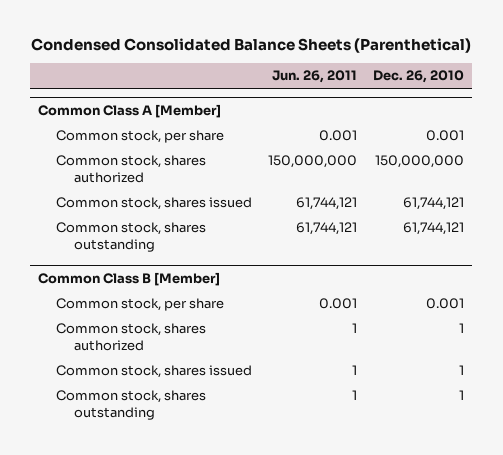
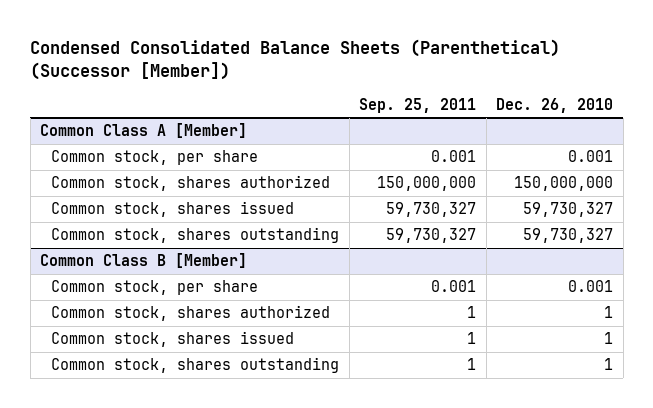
- Condensed Consolidated Balance Sheets (Parenthetical)
+ Condensed Consolidated Balance Sheets (Parenthetical) (Successor [Member])
- | Jun. 26, 2011 | Dec. 26, 2010
+ | Sep. 25, 2011 | Dec. 26, 2010
@ Common Class A [Member]
- Common stock, shares issued | 61,744,121 | 61,744,121
- Common stock, shares outstanding | 61,744,121 | 61,744,121
+ Common stock, shares issued | 59,730,327 | 59,730,327
+ Common stock, shares outstanding | 59,730,327 | 59,730,327

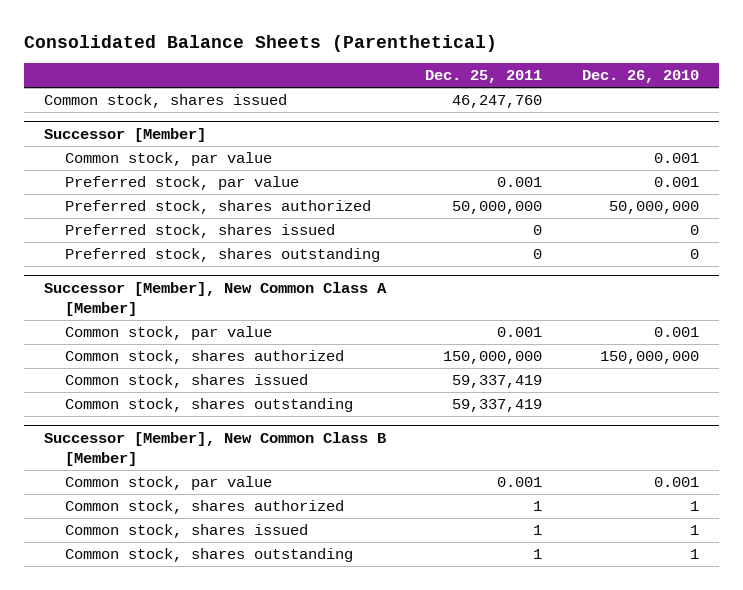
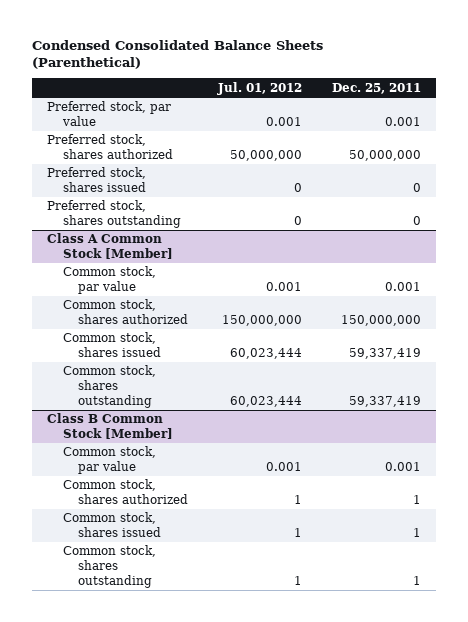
- Consolidated Balance Sheets (Parenthetical)
+ Condensed Consolidated Balance Sheets (Parenthetical)
- | Dec. 25, 2011 | Dec. 26, 2010
+ | Jul. 01, 2012 | Dec. 25, 2011
- Common stock, shares issued | 46,247,760 |
- Successor [Member]
- Common stock, par value | | 0.001
- Successor [Member], New Common Class A [Member]
+ Class A Common Stock [Member]
- Successor [Member], New Common Class B [Member]
+ Class B Common Stock [Member]

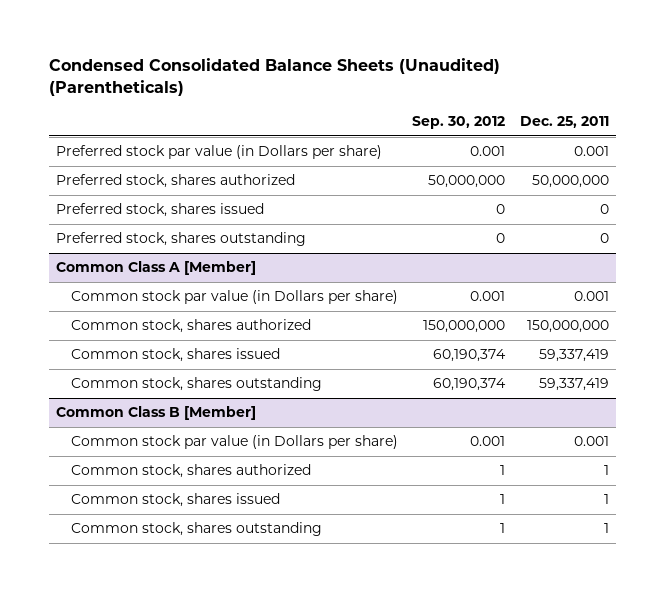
- Condensed Consolidated Balance Sheets (Parenthetical)
+ Condensed Consolidated Balance Sheets (Unaudited) (Parentheticals)
- | Jul. 01, 2012 | Dec. 25, 2011
+ | Sep. 30, 2012 | Dec. 25, 2011
- Preferred stock, par value | 0.001 | 0.001
+ Preferred stock par value (in Dollars per share) | 0.001 | 0.001
- Class A Common Stock [Member]
- Common stock, par value | 0.001 | 0.001
+ Common Class A [Member]
+ Common stock par value (in Dollars per share) | 0.001 | 0.001
- Class B Common Stock [Member]
- Common stock, par value | 0.001 | 0.001
+ Common Class B [Member]
+ Common stock par value (in Dollars per share) | 0.001 | 0.001

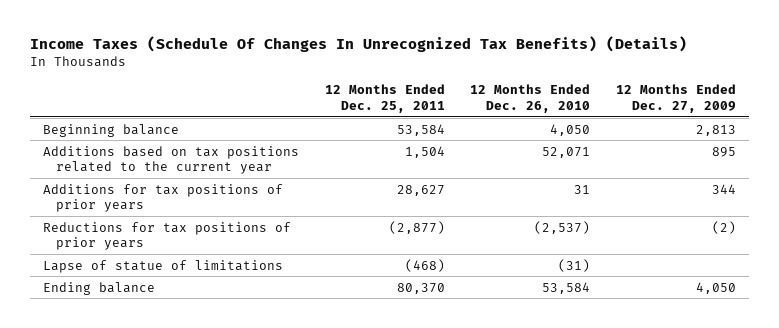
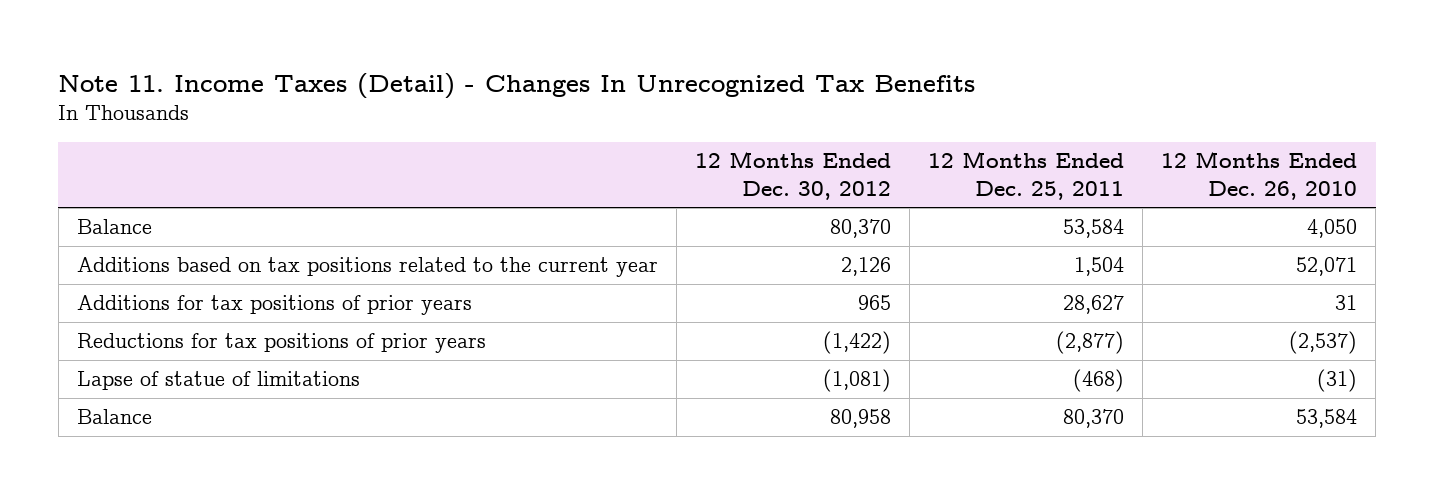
- Income Taxes (Schedule Of Changes In Unrecognized Tax Benefits) (Details)
+ Note 11. Income Taxes (Detail) - Changes In Unrecognized Tax Benefits
- | 12 Months Ended Dec. 25, 2011 | 12 Months Ended Dec. 26, 2010 | 12 Months Ended Dec. 27, 2009
+ | 12 Months Ended Dec. 30, 2012 | 12 Months Ended Dec. 25, 2011 | 12 Months Ended Dec. 26, 2010
- Beginning balance | 53,584 | 4,050 | 2,813
+ Balance | 80,370 | 53,584 | 4,050
- Ending balance | 80,370 | 53,584 | 4,050
+ Balance | 80,958 | 80,370 | 53,584

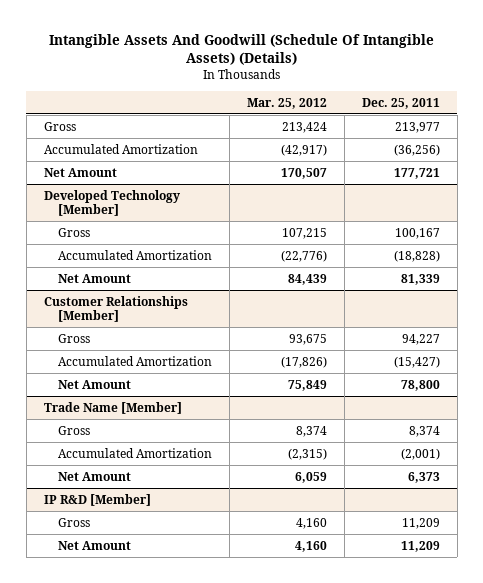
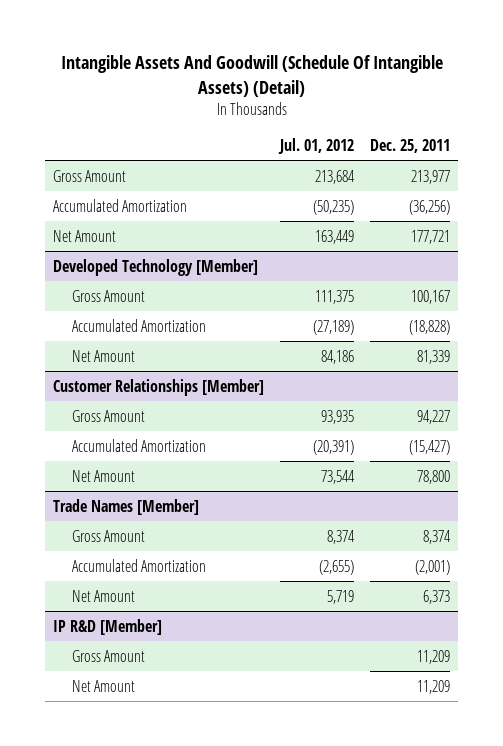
- Intangible Assets And Goodwill (Schedule Of Intangible Assets) (Details)
+ Intangible Assets And Goodwill (Schedule Of Intangible Assets) (Detail)
- | Mar. 25, 2012 | Dec. 25, 2011
+ | Jul. 01, 2012 | Dec. 25, 2011
- Gross | 213,424 | 213,977
+ Gross Amount | 213,684 | 213,977
@ Developed Technology [Member]
- Gross | 107,215 | 100,167
+ Gross Amount | 111,375 | 100,167
@ Customer Relationships [Member]
- Gross | 93,675 | 94,227
+ Gross Amount | 93,935 | 94,227
- Trade Name [Member]
- Gross | 8,374 | 8,374
+ Trade Names [Member]
+ Gross Amount | 8,374 | 8,374
@ IP R&D [Member]
- Gross | 4,160 | 11,209
+ Gross Amount | | 11,209

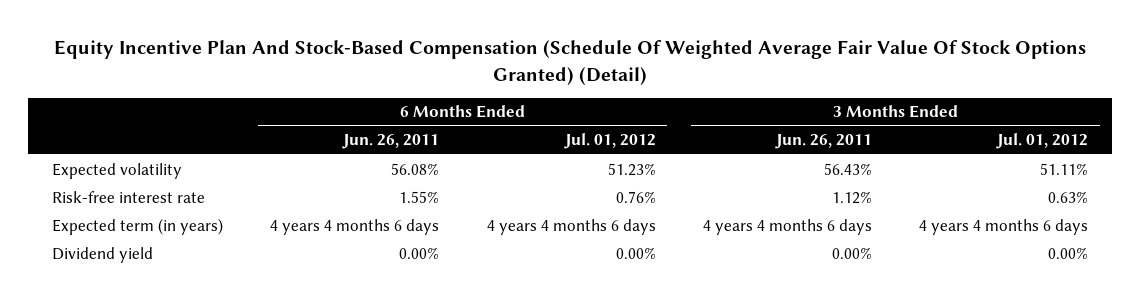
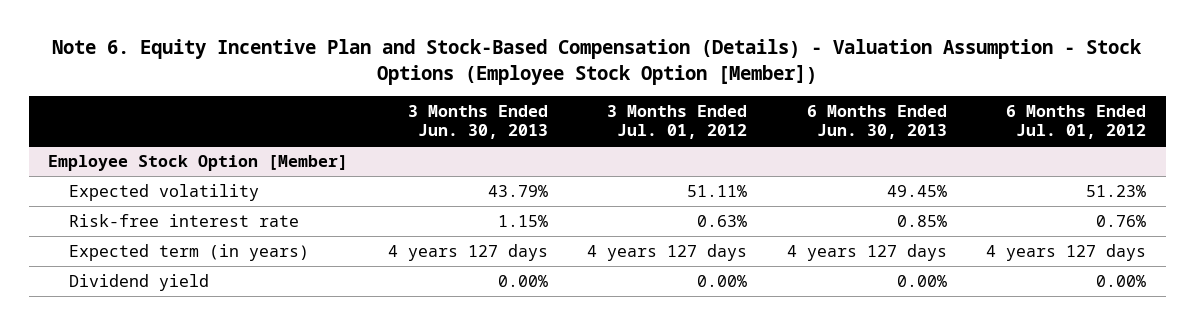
- Equity Incentive Plan And Stock-Based Compensation (Schedule Of Weighted Average Fair Value Of Stock Options Granted) (Detail)
+ Note 6. Equity Incentive Plan and Stock-Based Compensation (Details) - Valuation Assumption - Stock Options (Employee Stock Option [Member])
- | 6 Months Ended Jun. 26, 2011 | 6 Months Ended Jul. 01, 2012 | 3 Months Ended Jun. 26, 2011 | 3 Months Ended Jul. 01, 2012
+ | 3 Months Ended Jun. 30, 2013 | 3 Months Ended Jul. 01, 2012 | 6 Months Ended Jun. 30, 2013 | 6 Months Ended Jul. 01, 2012
+ Employee Stock Option [Member]
- Expected term (in years) | 4 years 4 months 6 days | 4 years 4 months 6 days | 4 years 4 months 6 days | 4 years 4 months 6 days
+ Expected term (in years) | 4 years 127 days | 4 years 127 days | 4 years 127 days | 4 years 127 days

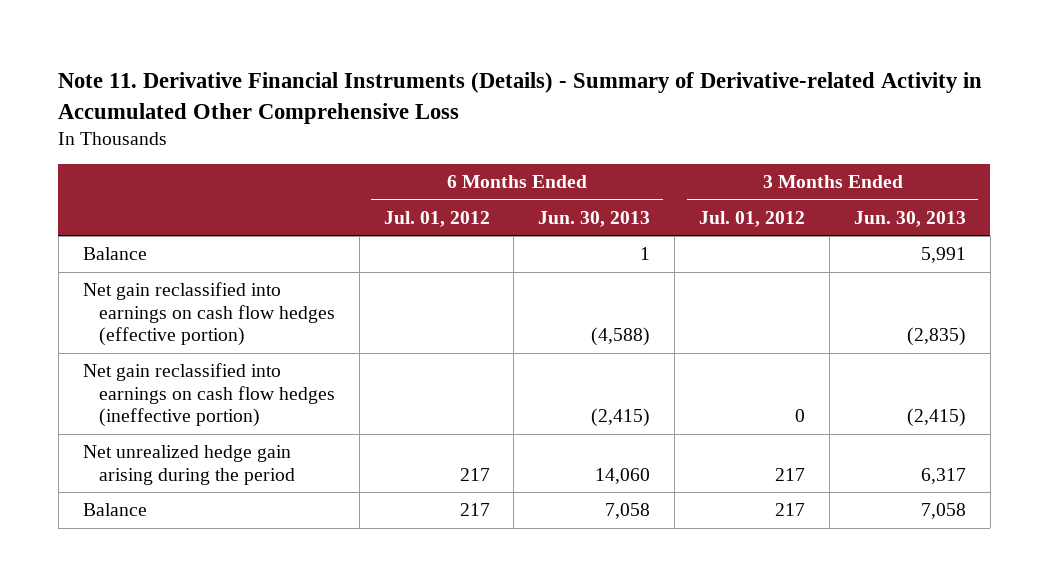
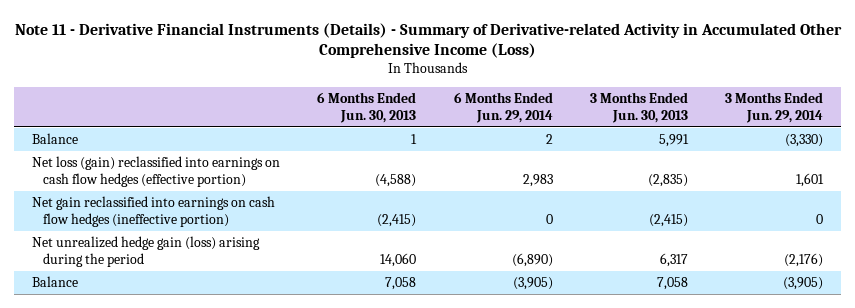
- Note 11. Derivative Financial Instruments (Details) - Summary of Derivative-related Activity in Accumulated Other Comprehensive Loss
+ Note 11 - Derivative Financial Instruments (Details) - Summary of Derivative-related Activity in Accumulated Other Comprehensive Income (Loss)
- | 6 Months Ended Jul. 01, 2012 | 6 Months Ended Jun. 30, 2013 | 3 Months Ended Jul. 01, 2012 | 3 Months Ended Jun. 30, 2013
+ | 6 Months Ended Jun. 30, 2013 | 6 Months Ended Jun. 29, 2014 | 3 Months Ended Jun. 30, 2013 | 3 Months Ended Jun. 29, 2014
- Net gain reclassified into earnings on cash flow hedges (effective portion) | | (4,588) | | (2,835)
+ Net loss (gain) reclassified into earnings on cash flow hedges (effective portion) | (4,588) | 2,983 | (2,835) | 1,601
- Net unrealized hedge gain arising during the period | 217 | 14,060 | 217 | 6,317
+ Net unrealized hedge gain (loss) arising during the period | 14,060 | (6,890) | 6,317 | (2,176)

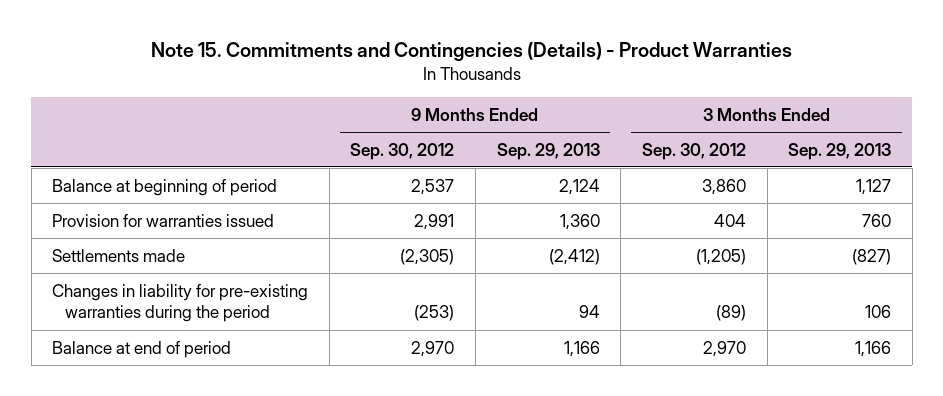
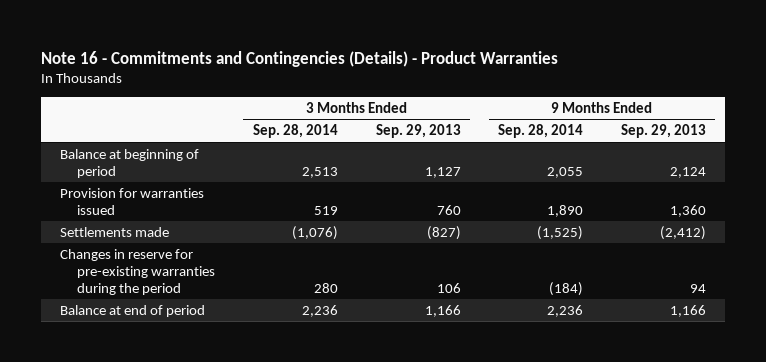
- Note 15. Commitments and Contingencies (Details) - Product Warranties
+ Note 16 - Commitments and Contingencies (Details) - Product Warranties
- | 9 Months Ended Sep. 30, 2012 | 9 Months Ended Sep. 29, 2013 | 3 Months Ended Sep. 30, 2012 | 3 Months Ended Sep. 29, 2013
+ | 3 Months Ended Sep. 28, 2014 | 3 Months Ended Sep. 29, 2013 | 9 Months Ended Sep. 28, 2014 | 9 Months Ended Sep. 29, 2013
- Changes in liability for pre-existing warranties during the period | (253) | 94 | (89) | 106
+ Changes in reserve for pre-existing warranties during the period | 280 | 106 | (184) | 94

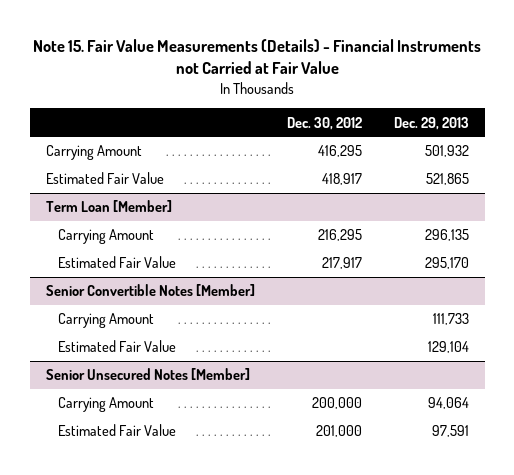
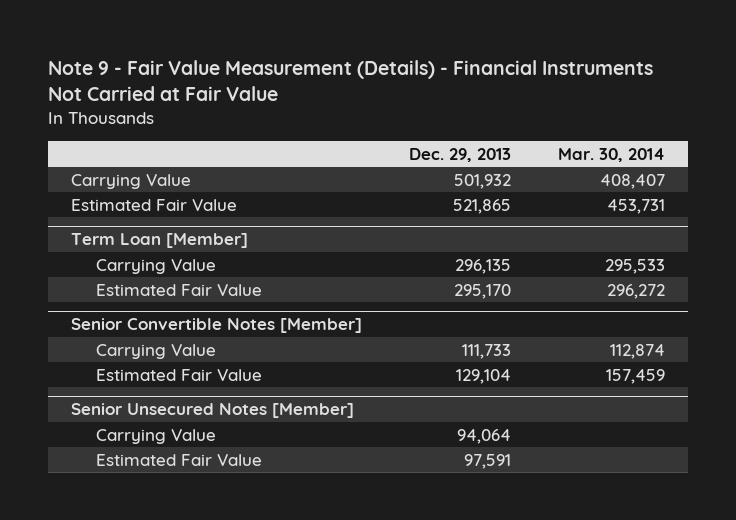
- Note 15. Fair Value Measurements (Details) - Financial Instruments not Carried at Fair Value
+ Note 9 - Fair Value Measurement (Details) - Financial Instruments Not Carried at Fair Value
- | Dec. 30, 2012 | Dec. 29, 2013
+ | Dec. 29, 2013 | Mar. 30, 2014
- Carrying Amount | 416,295 | 501,932
+ Carrying Value | 501,932 | 408,407
@ Term Loan [Member]
- Carrying Amount | 216,295 | 296,135
+ Carrying Value | 296,135 | 295,533
@ Senior Convertible Notes [Member]
- Carrying Amount | | 111,733
+ Carrying Value | 111,733 | 112,874
@ Senior Unsecured Notes [Member]
- Carrying Amount | 200,000 | 94,064
+ Carrying Value | 94,064 |

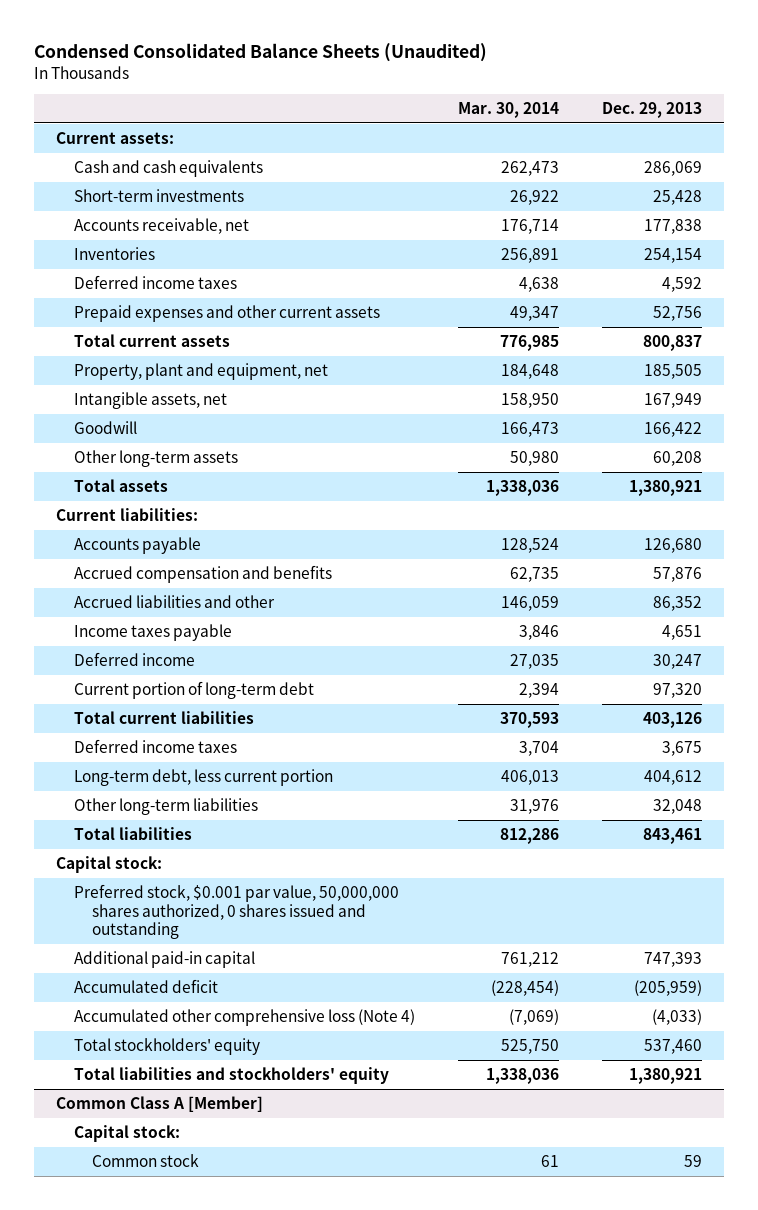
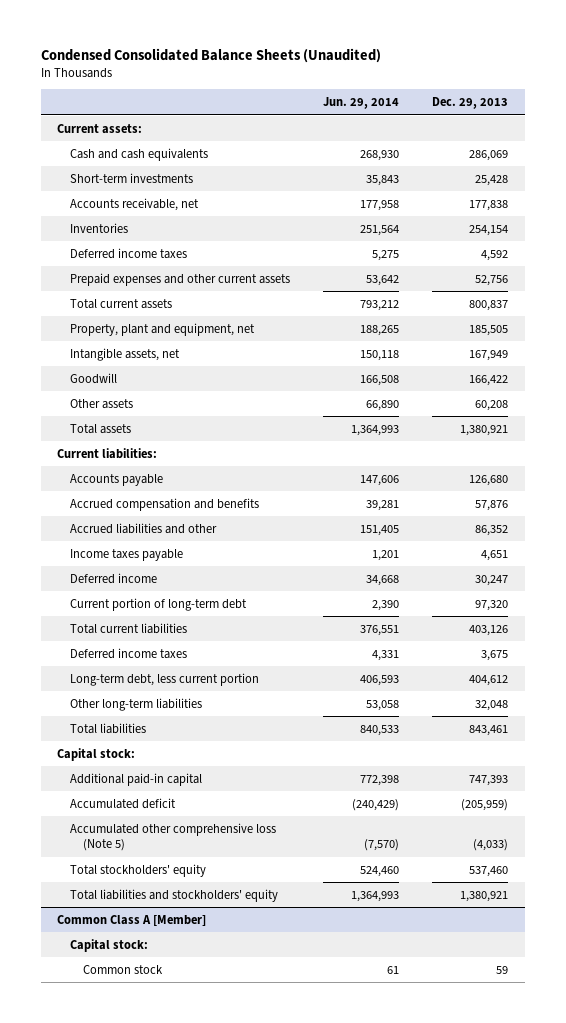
- | Mar. 30, 2014 | Dec. 29, 2013
+ | Jun. 29, 2014 | Dec. 29, 2013
- Other long-term assets | 50,980 | 60,208
+ Other assets | 66,890 | 60,208
- Preferred stock, $0.001 par value, 50,000,000 shares authorized, 0 shares issued and outstanding
- Accumulated other comprehensive loss (Note 4) | (7,069) | (4,033)
+ Accumulated other comprehensive loss (Note 5) | (7,570) | (4,033)

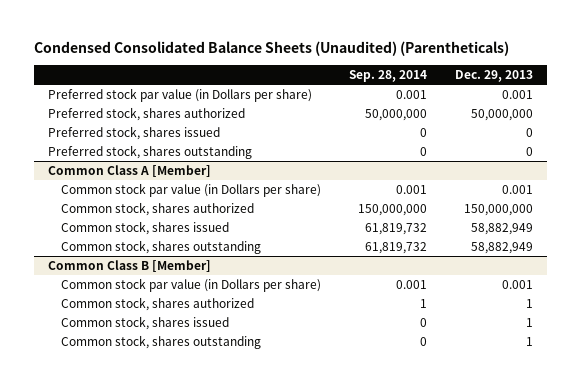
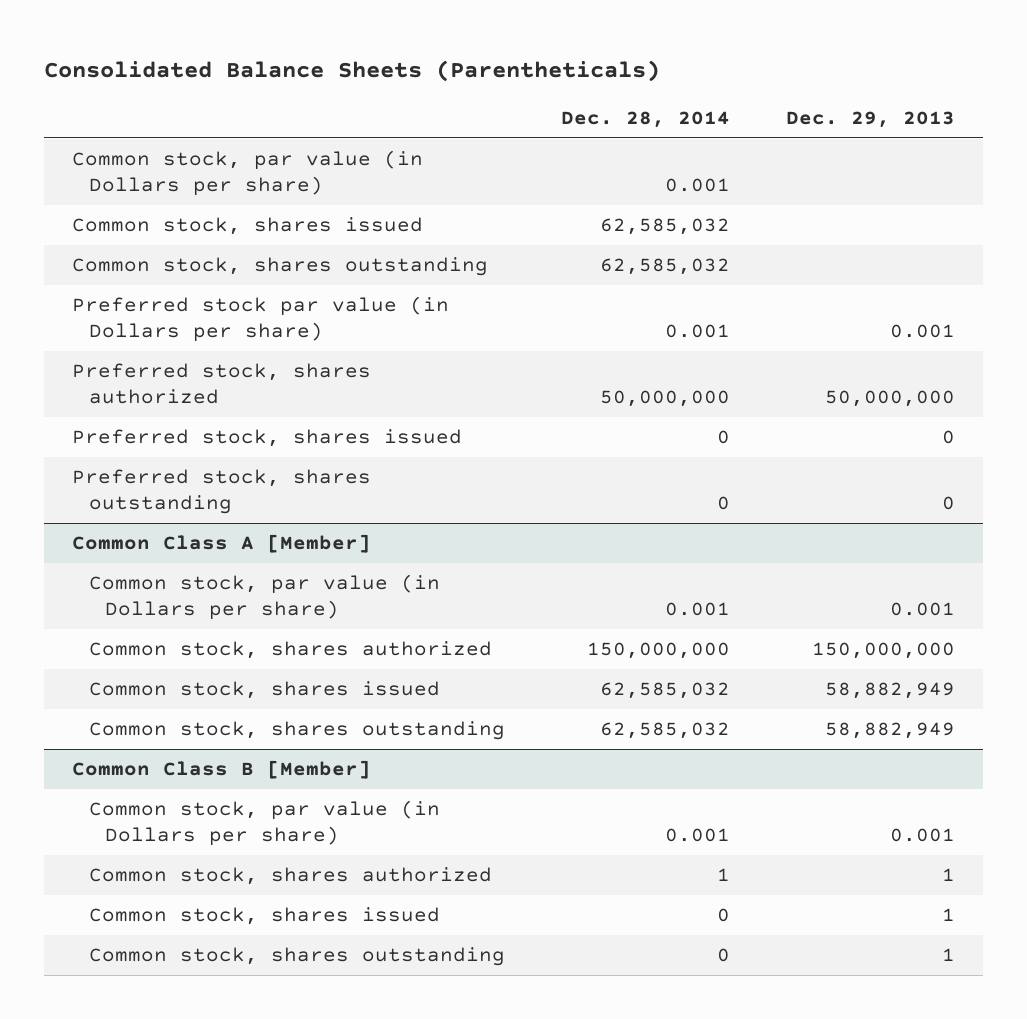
- Condensed Consolidated Balance Sheets (Unaudited) (Parentheticals)
+ Consolidated Balance Sheets (Parentheticals)
- | Sep. 28, 2014 | Dec. 29, 2013
+ | Dec. 28, 2014 | Dec. 29, 2013
+ Common stock, par value (in Dollars per share) | 0.001 |
+ Common stock, shares issued | 62,585,032 |
+ Common stock, shares outstanding | 62,585,032 |
@ Common Class A [Member]
- Common stock par value (in Dollars per share) | 0.001 | 0.001
+ Common stock, par value (in Dollars per share) | 0.001 | 0.001
@ Common Class B [Member]
- Common stock par value (in Dollars per share) | 0.001 | 0.001
+ Common stock, par value (in Dollars per share) | 0.001 | 0.001

